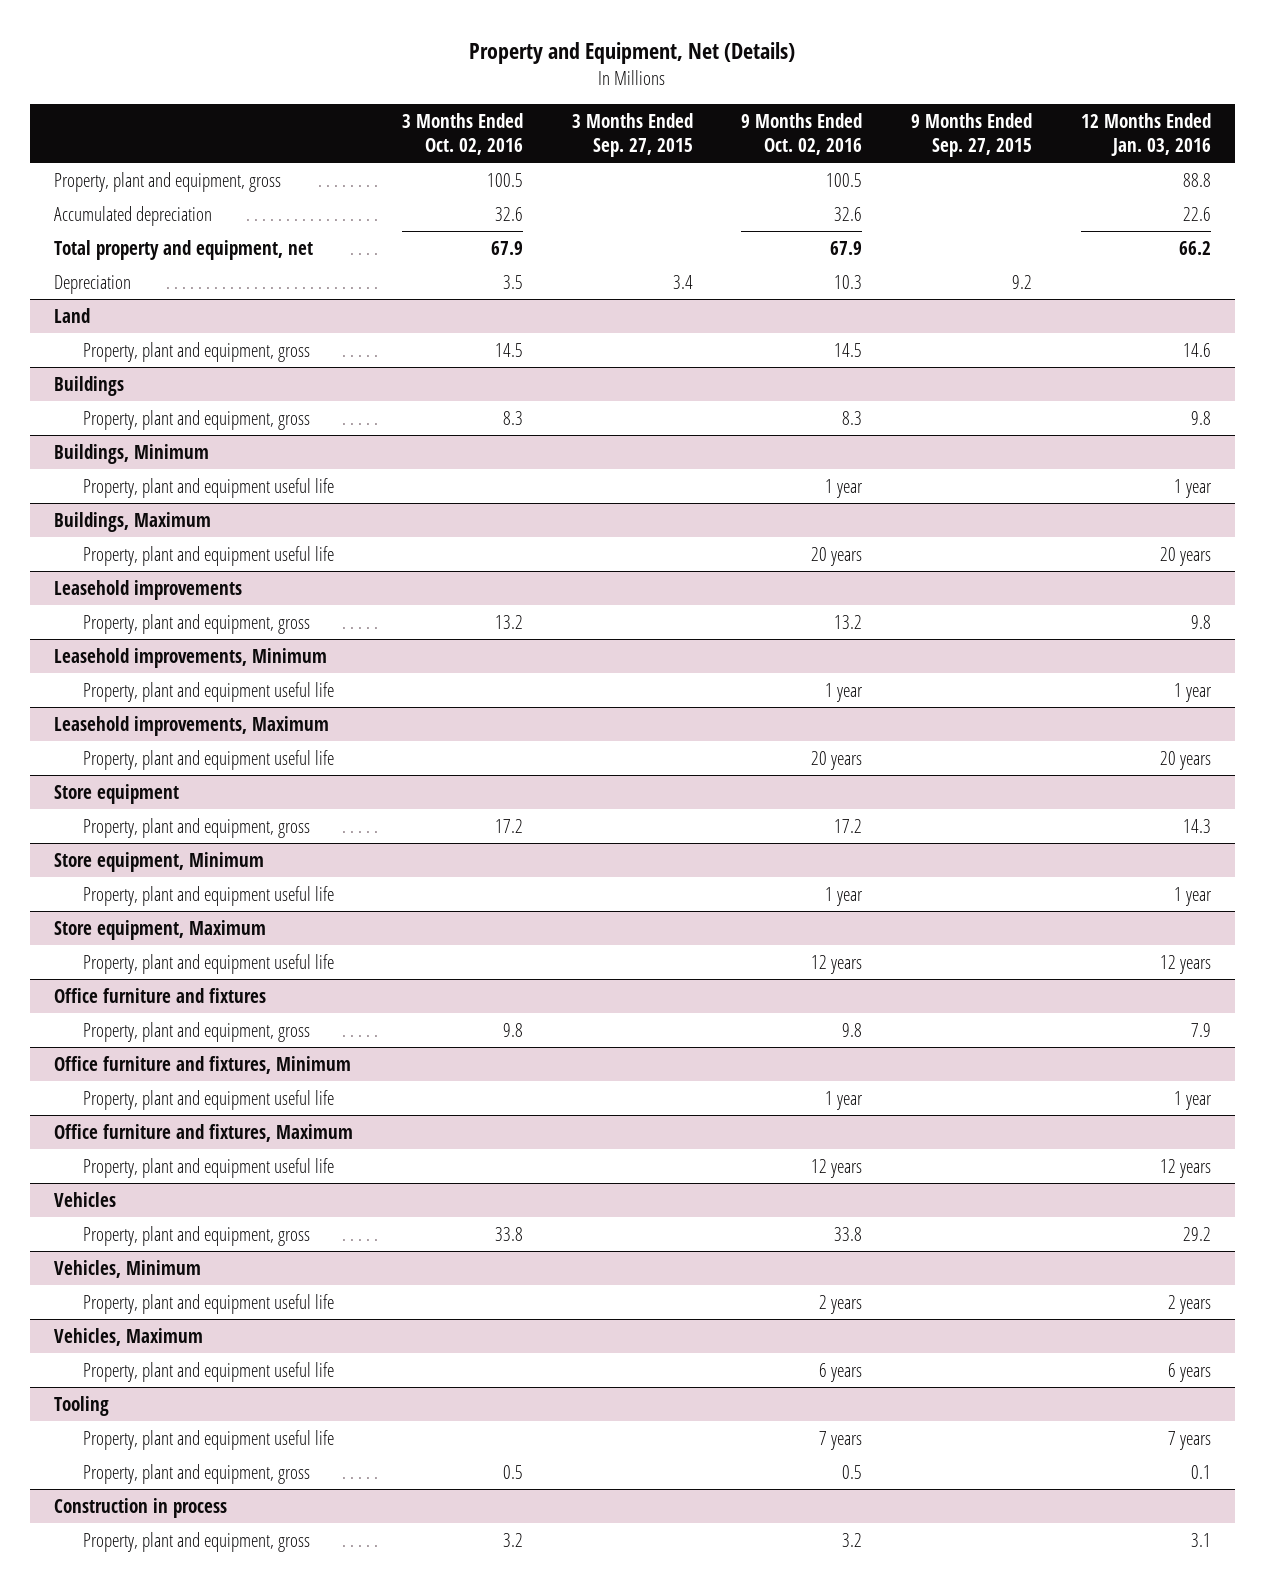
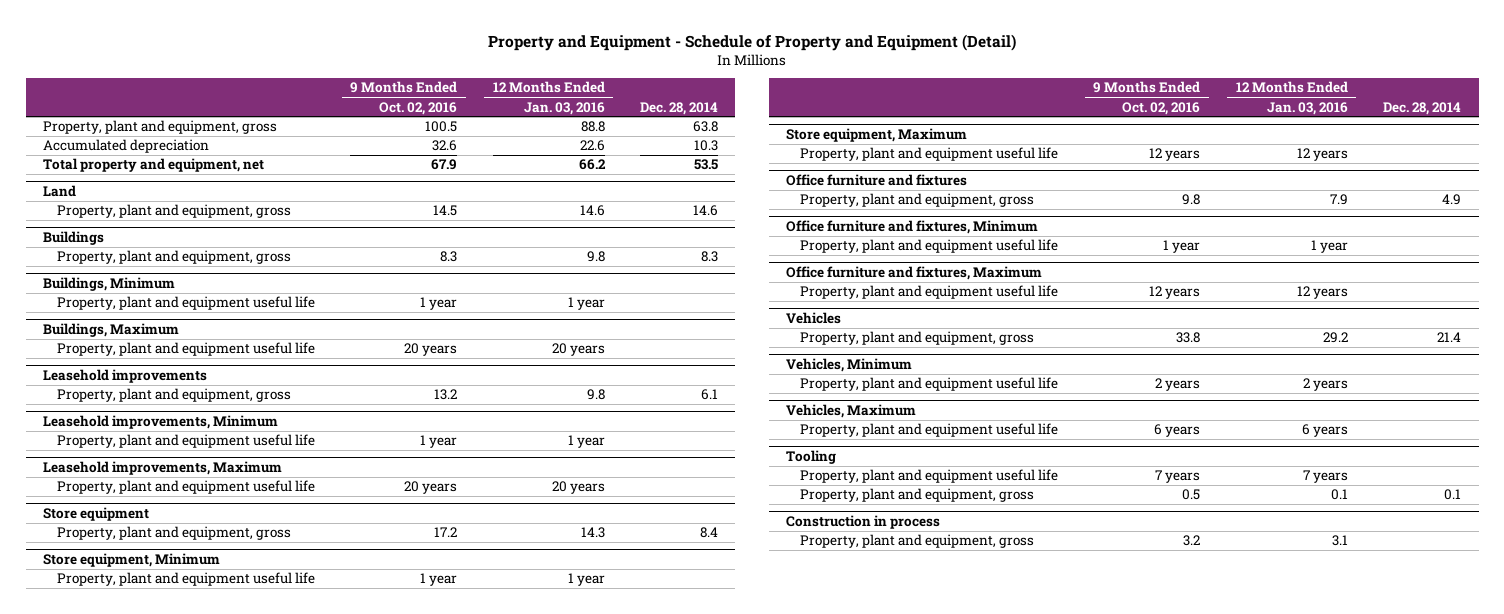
- Property and Equipment, Net (Details)
+ Property and Equipment - Schedule of Property and Equipment (Detail)
- | 3 Months Ended Oct. 02, 2016 | 3 Months Ended Sep. 27, 2015 | 9 Months Ended Oct. 02, 2016 | 9 Months Ended Sep. 27, 2015 | 12 Months Ended Jan. 03, 2016
+ | 9 Months Ended Oct. 02, 2016 | 12 Months Ended Jan. 03, 2016 | Dec. 28, 2014
- Depreciation | 3.5 | 3.4 | 10.3 | 9.2 |

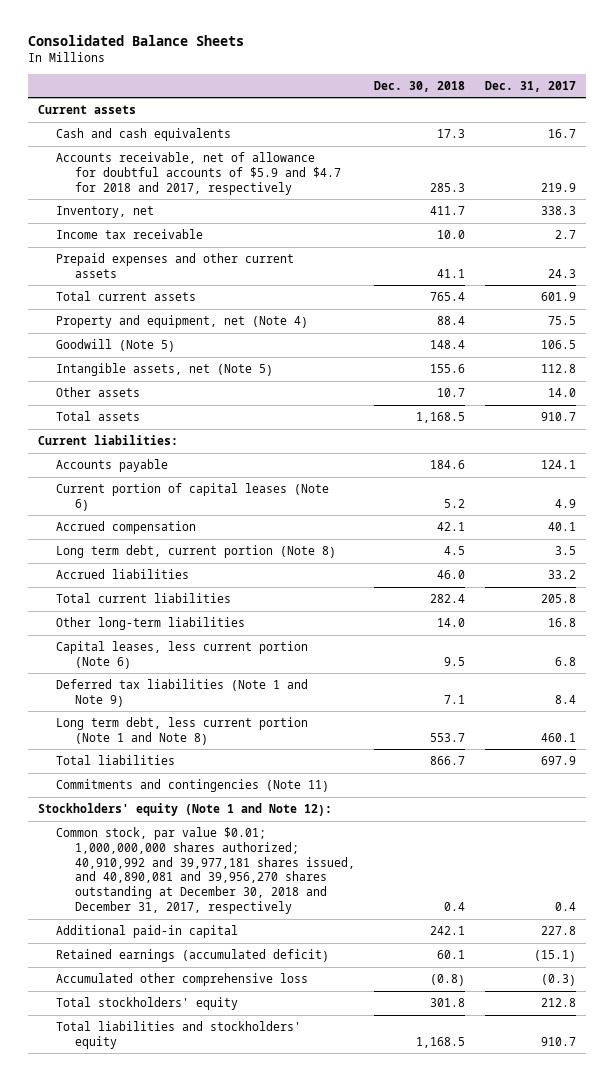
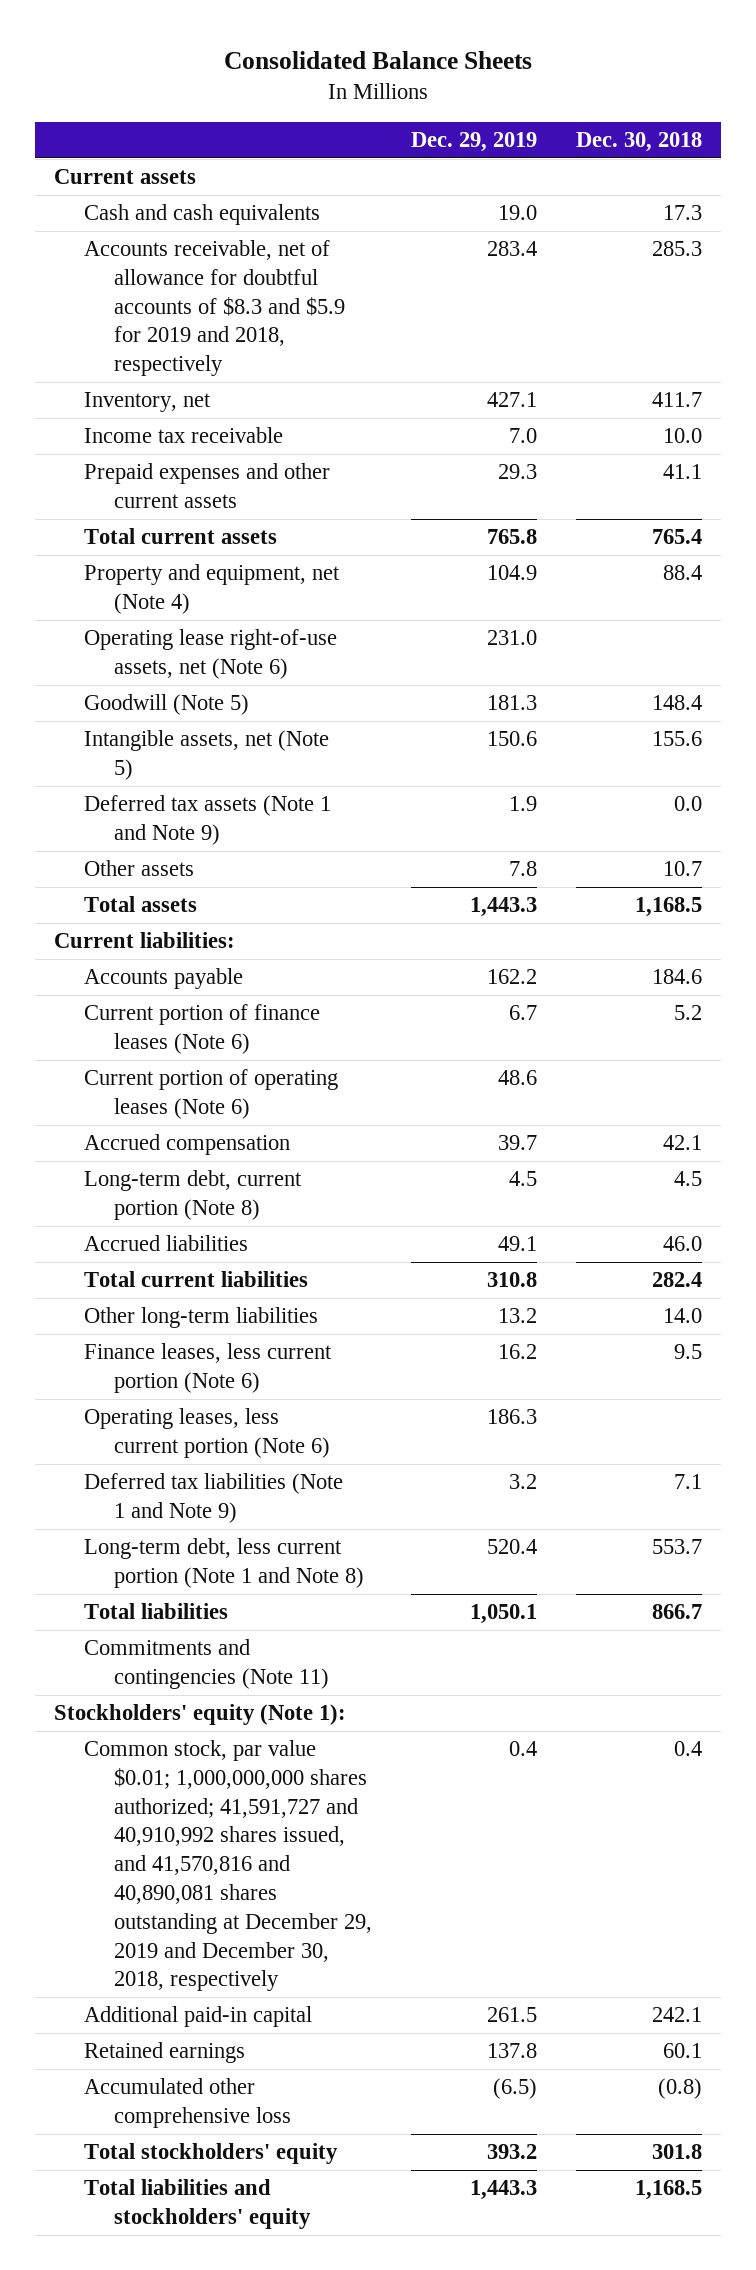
- | Dec. 30, 2018 | Dec. 31, 2017
+ | Dec. 29, 2019 | Dec. 30, 2018
- Accounts receivable, net of allowance for doubtful accounts of $5.9 and $4.7 for 2018 and 2017, respectively | 285.3 | 219.9
+ Accounts receivable, net of allowance for doubtful accounts of $8.3 and $5.9 for 2019 and 2018, respectively | 283.4 | 285.3
+ Operating lease right-of-use assets, net (Note 6) | 231.0 |
+ Deferred tax assets (Note 1 and Note 9) | 1.9 | 0.0
- Current portion of capital leases (Note 6) | 5.2 | 4.9
+ Current portion of finance leases (Note 6) | 6.7 | 5.2
+ Current portion of operating leases (Note 6) | 48.6 |
- Long term debt, current portion (Note 8) | 4.5 | 3.5
+ Long-term debt, current portion (Note 8) | 4.5 | 4.5
- Capital leases, less current portion (Note 6) | 9.5 | 6.8
+ Finance leases, less current portion (Note 6) | 16.2 | 9.5
+ Operating leases, less current portion (Note 6) | 186.3 |
- Long term debt, less current portion (Note 1 and Note 8) | 553.7 | 460.1
+ Long-term debt, less current portion (Note 1 and Note 8) | 520.4 | 553.7
- Stockholders' equity (Note 1 and Note 12):
- Common stock, par value $0.01; 1,000,000,000 shares authorized; 40,910,992 and 39,977,181 shares issued, and 40,890,081 and 39,956,270 shares outstanding at December 30, 2018 and December 31, 2017, respectively | 0.4 | 0.4
+ Stockholders' equity (Note 1):
+ Common stock, par value $0.01; 1,000,000,000 shares authorized; 41,591,727 and 40,910,992 shares issued, and 41,570,816 and 40,890,081 shares outstanding at December 29, 2019 and December 30, 2018, respectively | 0.4 | 0.4
- Retained earnings (accumulated deficit) | 60.1 | (15.1)
+ Retained earnings | 137.8 | 60.1

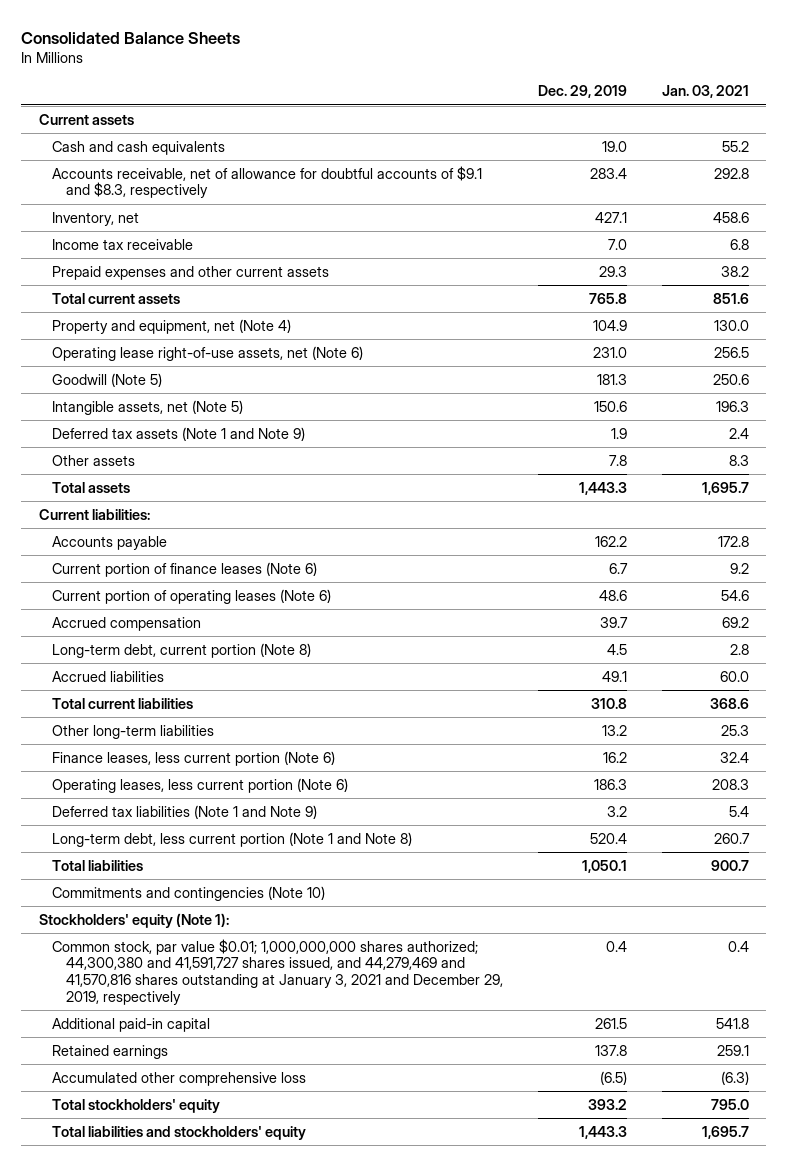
- | Dec. 29, 2019 | Dec. 30, 2018
+ | Dec. 29, 2019 | Jan. 03, 2021
- Accounts receivable, net of allowance for doubtful accounts of $8.3 and $5.9 for 2019 and 2018, respectively | 283.4 | 285.3
+ Accounts receivable, net of allowance for doubtful accounts of $9.1 and $8.3, respectively | 283.4 | 292.8
- Commitments and contingencies (Note 11)
+ Commitments and contingencies (Note 10)
- Common stock, par value $0.01; 1,000,000,000 shares authorized; 41,591,727 and 40,910,992 shares issued, and 41,570,816 and 40,890,081 shares outstanding at December 29, 2019 and December 30, 2018, respectively | 0.4 | 0.4
+ Common stock, par value $0.01; 1,000,000,000 shares authorized; 44,300,380 and 41,591,727 shares issued, and 44,279,469 and 41,570,816 shares outstanding at January 3, 2021 and December 29, 2019, respectively | 0.4 | 0.4

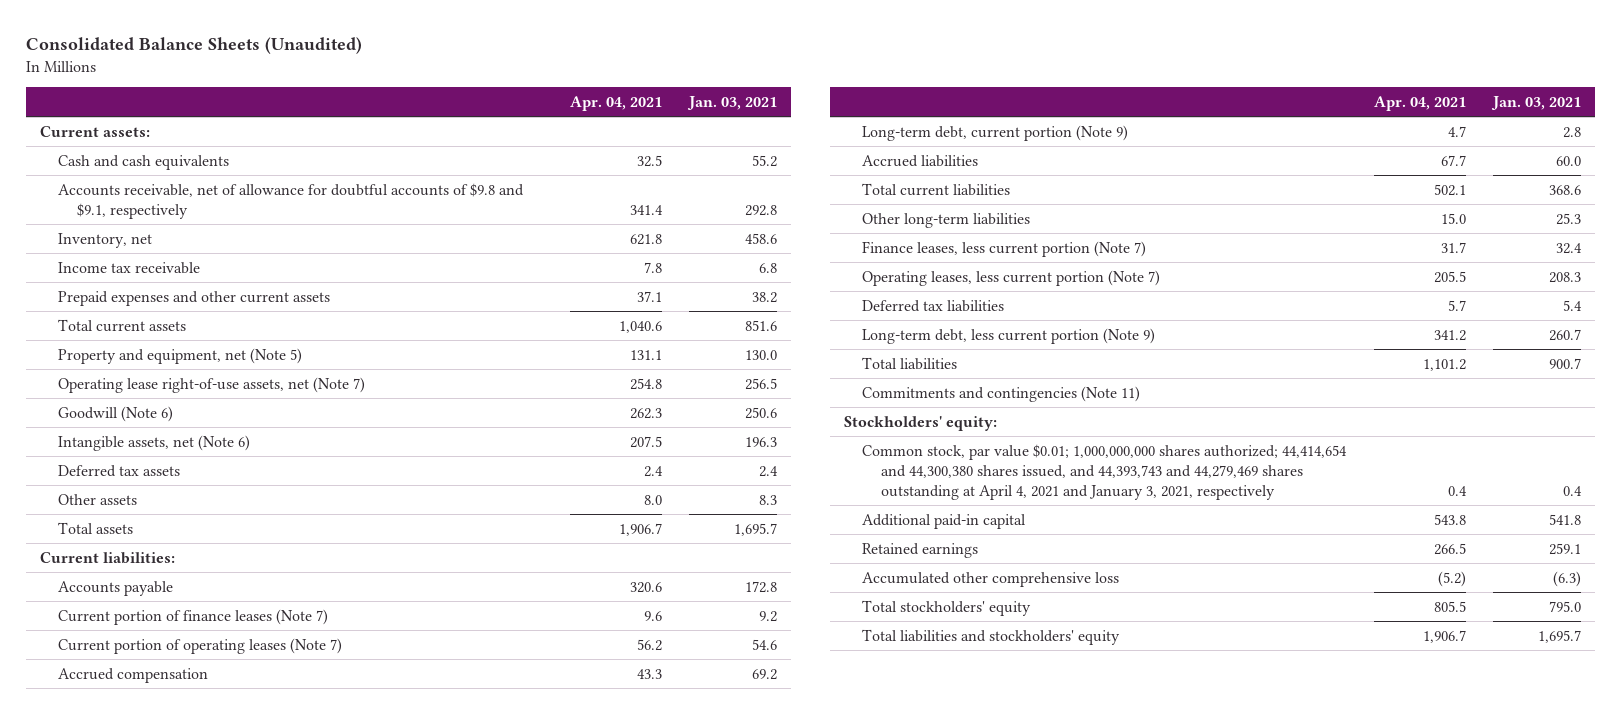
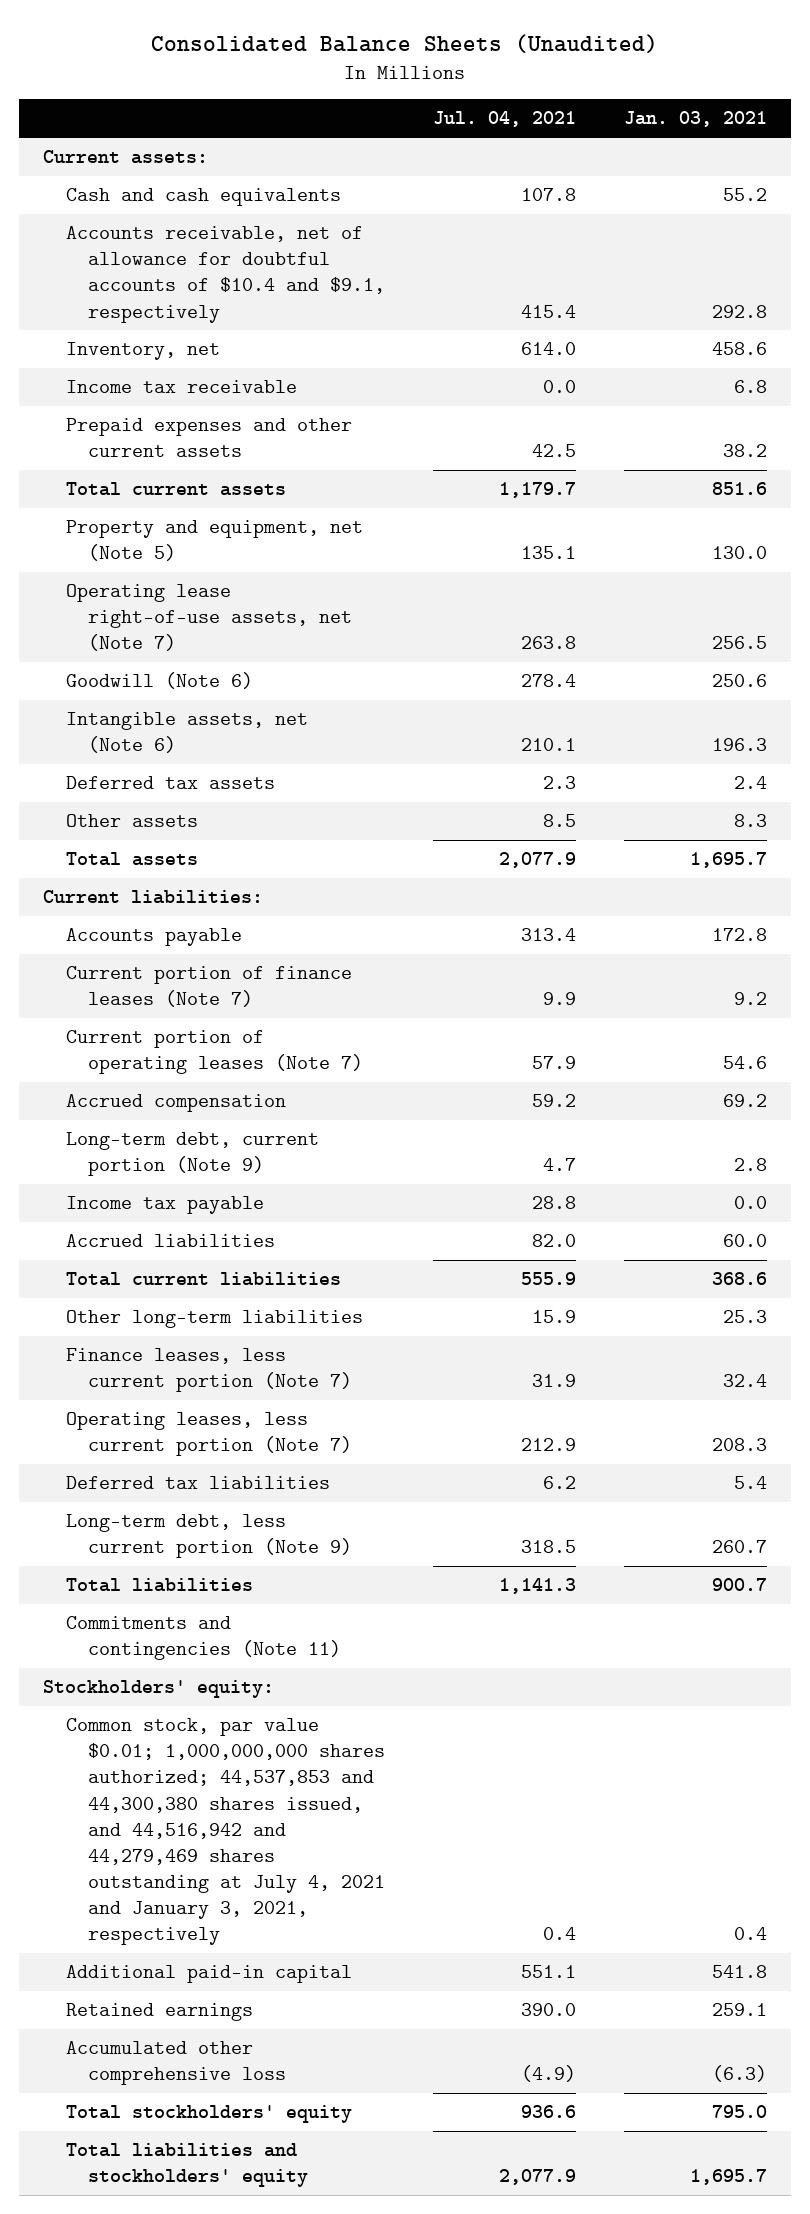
- | Apr. 04, 2021 | Jan. 03, 2021
+ | Jul. 04, 2021 | Jan. 03, 2021
- Accounts receivable, net of allowance for doubtful accounts of $9.8 and $9.1, respectively | 341.4 | 292.8
+ Accounts receivable, net of allowance for doubtful accounts of $10.4 and $9.1, respectively | 415.4 | 292.8
+ Income tax payable | 28.8 | 0.0
- Common stock, par value $0.01; 1,000,000,000 shares authorized; 44,414,654 and 44,300,380 shares issued, and 44,393,743 and 44,279,469 shares outstanding at April 4, 2021 and January 3, 2021, respectively | 0.4 | 0.4
+ Common stock, par value $0.01; 1,000,000,000 shares authorized; 44,537,853 and 44,300,380 shares issued, and 44,516,942 and 44,279,469 shares outstanding at July 4, 2021 and January 3, 2021, respectively | 0.4 | 0.4

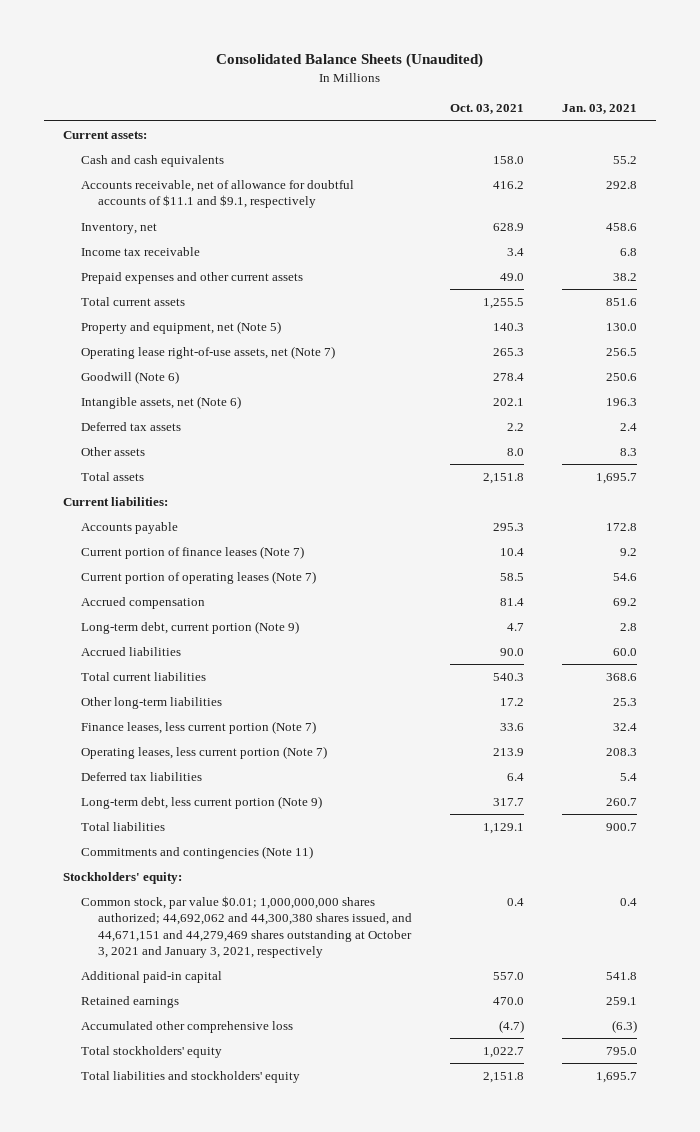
- | Jul. 04, 2021 | Jan. 03, 2021
+ | Oct. 03, 2021 | Jan. 03, 2021
- Accounts receivable, net of allowance for doubtful accounts of $10.4 and $9.1, respectively | 415.4 | 292.8
+ Accounts receivable, net of allowance for doubtful accounts of $11.1 and $9.1, respectively | 416.2 | 292.8
- Income tax payable | 28.8 | 0.0
- Common stock, par value $0.01; 1,000,000,000 shares authorized; 44,537,853 and 44,300,380 shares issued, and 44,516,942 and 44,279,469 shares outstanding at July 4, 2021 and January 3, 2021, respectively | 0.4 | 0.4
+ Common stock, par value $0.01; 1,000,000,000 shares authorized; 44,692,062 and 44,300,380 shares issued, and 44,671,151 and 44,279,469 shares outstanding at October 3, 2021 and January 3, 2021, respectively | 0.4 | 0.4

